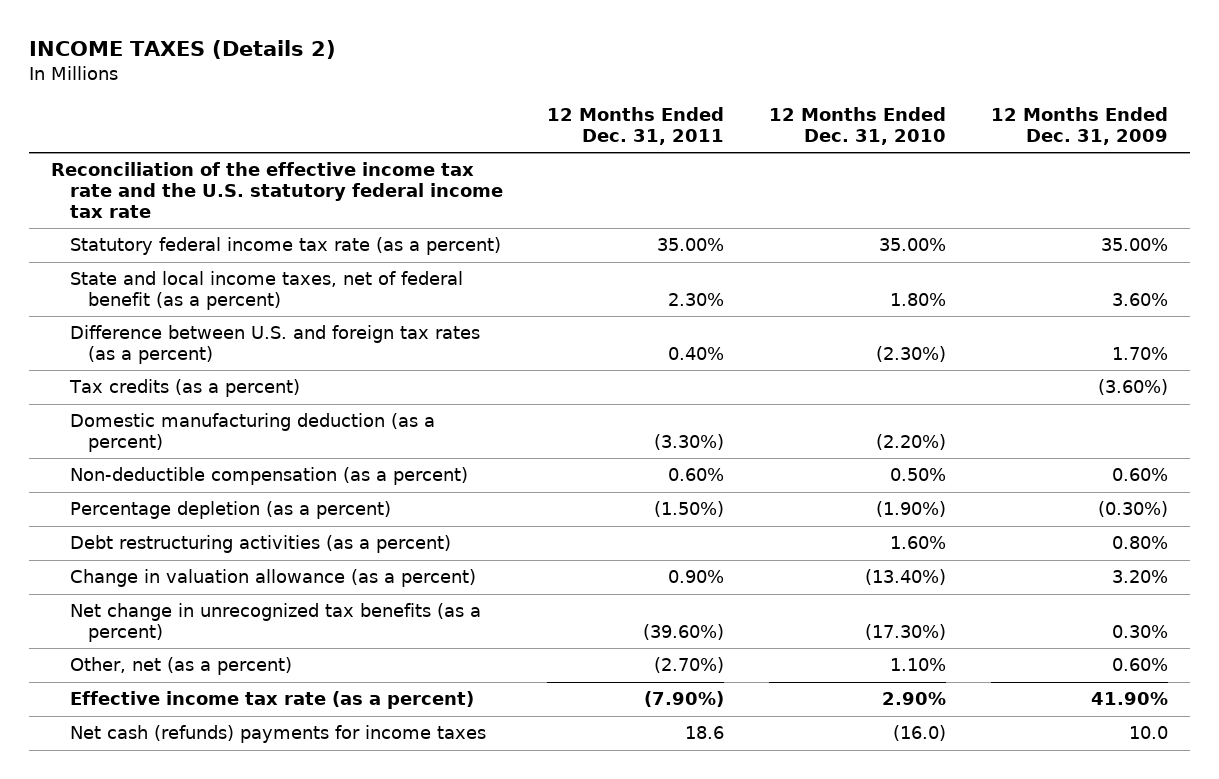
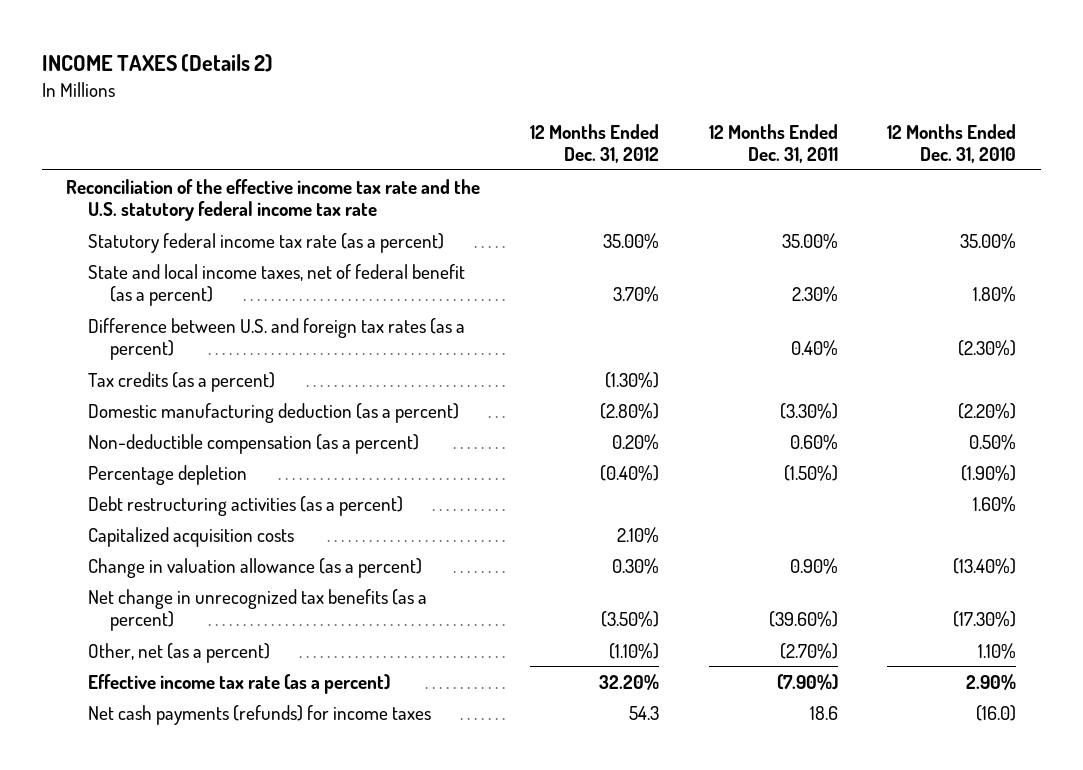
- | 12 Months Ended Dec. 31, 2011 | 12 Months Ended Dec. 31, 2010 | 12 Months Ended Dec. 31, 2009
+ | 12 Months Ended Dec. 31, 2012 | 12 Months Ended Dec. 31, 2011 | 12 Months Ended Dec. 31, 2010
- Percentage depletion (as a percent) | (1.50%) | (1.90%) | (0.30%)
+ Percentage depletion | (0.40%) | (1.50%) | (1.90%)
+ Capitalized acquisition costs | 2.10% | |
- Net cash (refunds) payments for income taxes | 18.6 | (16.0) | 10.0
+ Net cash payments (refunds) for income taxes | 54.3 | 18.6 | (16.0)

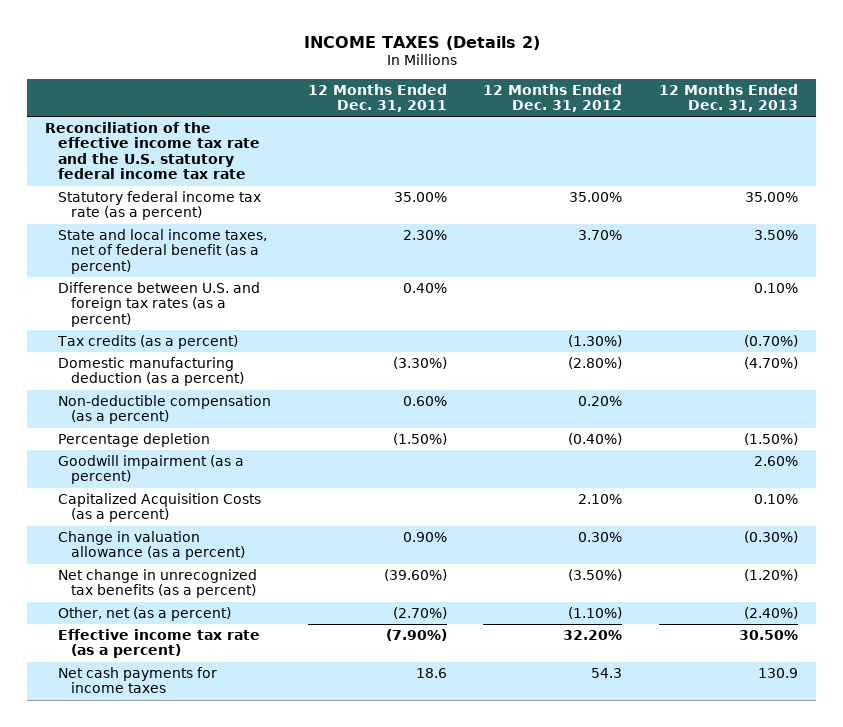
- | 12 Months Ended Dec. 31, 2012 | 12 Months Ended Dec. 31, 2011 | 12 Months Ended Dec. 31, 2010
+ | 12 Months Ended Dec. 31, 2011 | 12 Months Ended Dec. 31, 2012 | 12 Months Ended Dec. 31, 2013
- Debt restructuring activities (as a percent) | | | 1.60%
- Capitalized acquisition costs | 2.10% | |
+ Goodwill impairment (as a percent) | | | 2.60%
+ Capitalized Acquisition Costs (as a percent) | | 2.10% | 0.10%
- Net cash payments (refunds) for income taxes | 54.3 | 18.6 | (16.0)
+ Net cash payments for income taxes | 18.6 | 54.3 | 130.9

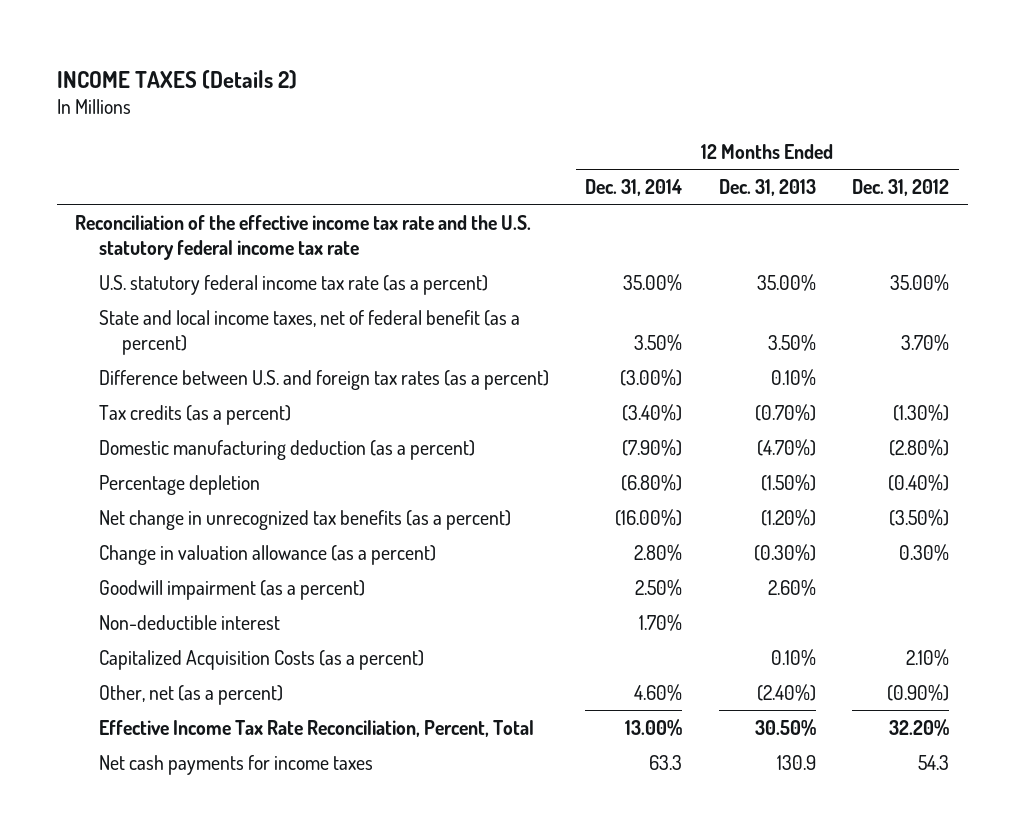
- | 12 Months Ended Dec. 31, 2011 | 12 Months Ended Dec. 31, 2012 | 12 Months Ended Dec. 31, 2013
+ | 12 Months Ended Dec. 31, 2014 | 12 Months Ended Dec. 31, 2013 | 12 Months Ended Dec. 31, 2012
- Statutory federal income tax rate (as a percent) | 35.00% | 35.00% | 35.00%
+ U.S. statutory federal income tax rate (as a percent) | 35.00% | 35.00% | 35.00%
- Non-deductible compensation (as a percent) | 0.60% | 0.20% |
moved up: Net change in unrecognized tax benefits (as a percent) | (16.00%) | (1.20%) | (3.50%)
moved up: Change in valuation allowance (as a percent) | 2.80% | (0.30%) | 0.30%
+ Non-deductible interest | 1.70% | |
- Other, net (as a percent) | (2.70%) | (1.10%) | (2.40%)
- Effective income tax rate (as a percent) | (7.90%) | 32.20% | 30.50%
+ Other, net (as a percent) | 4.60% | (2.40%) | (0.90%)
+ Effective Income Tax Rate Reconciliation, Percent, Total | 13.00% | 30.50% | 32.20%

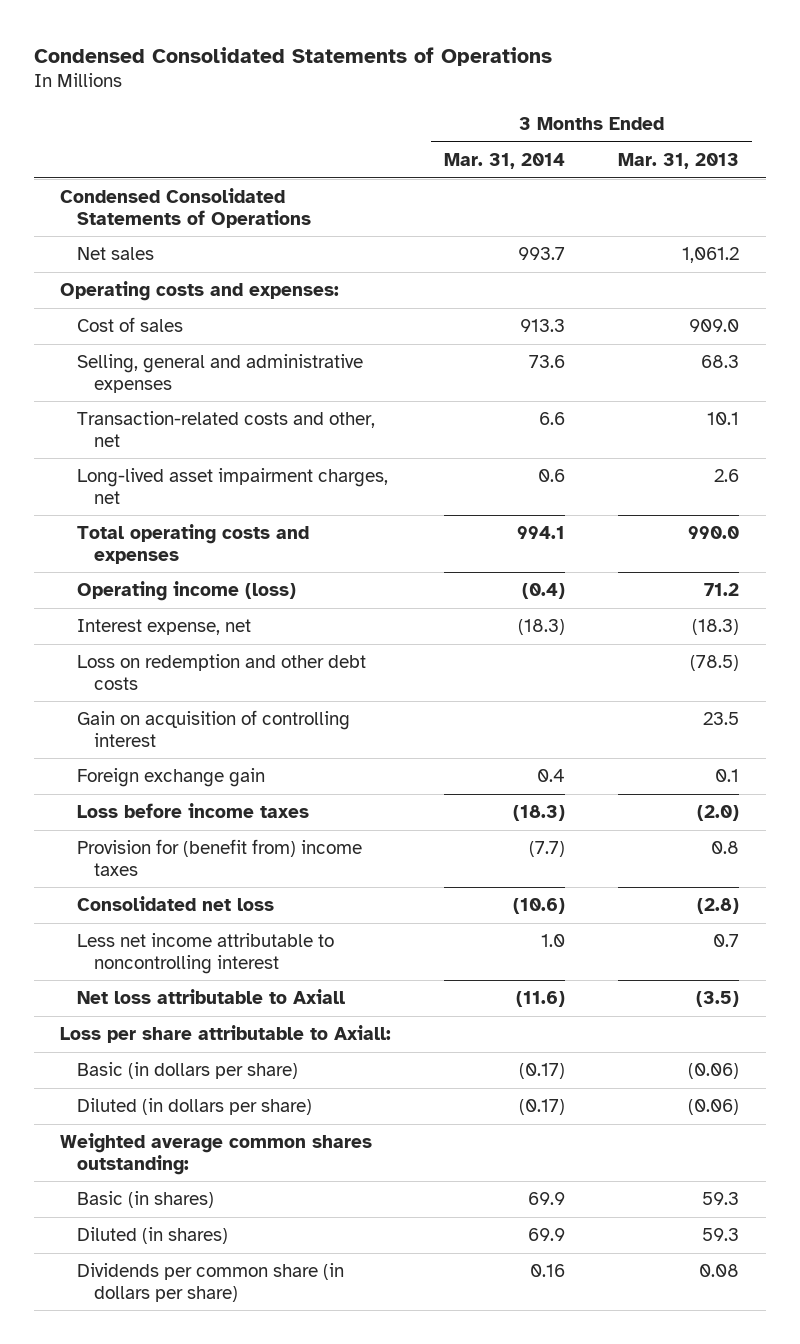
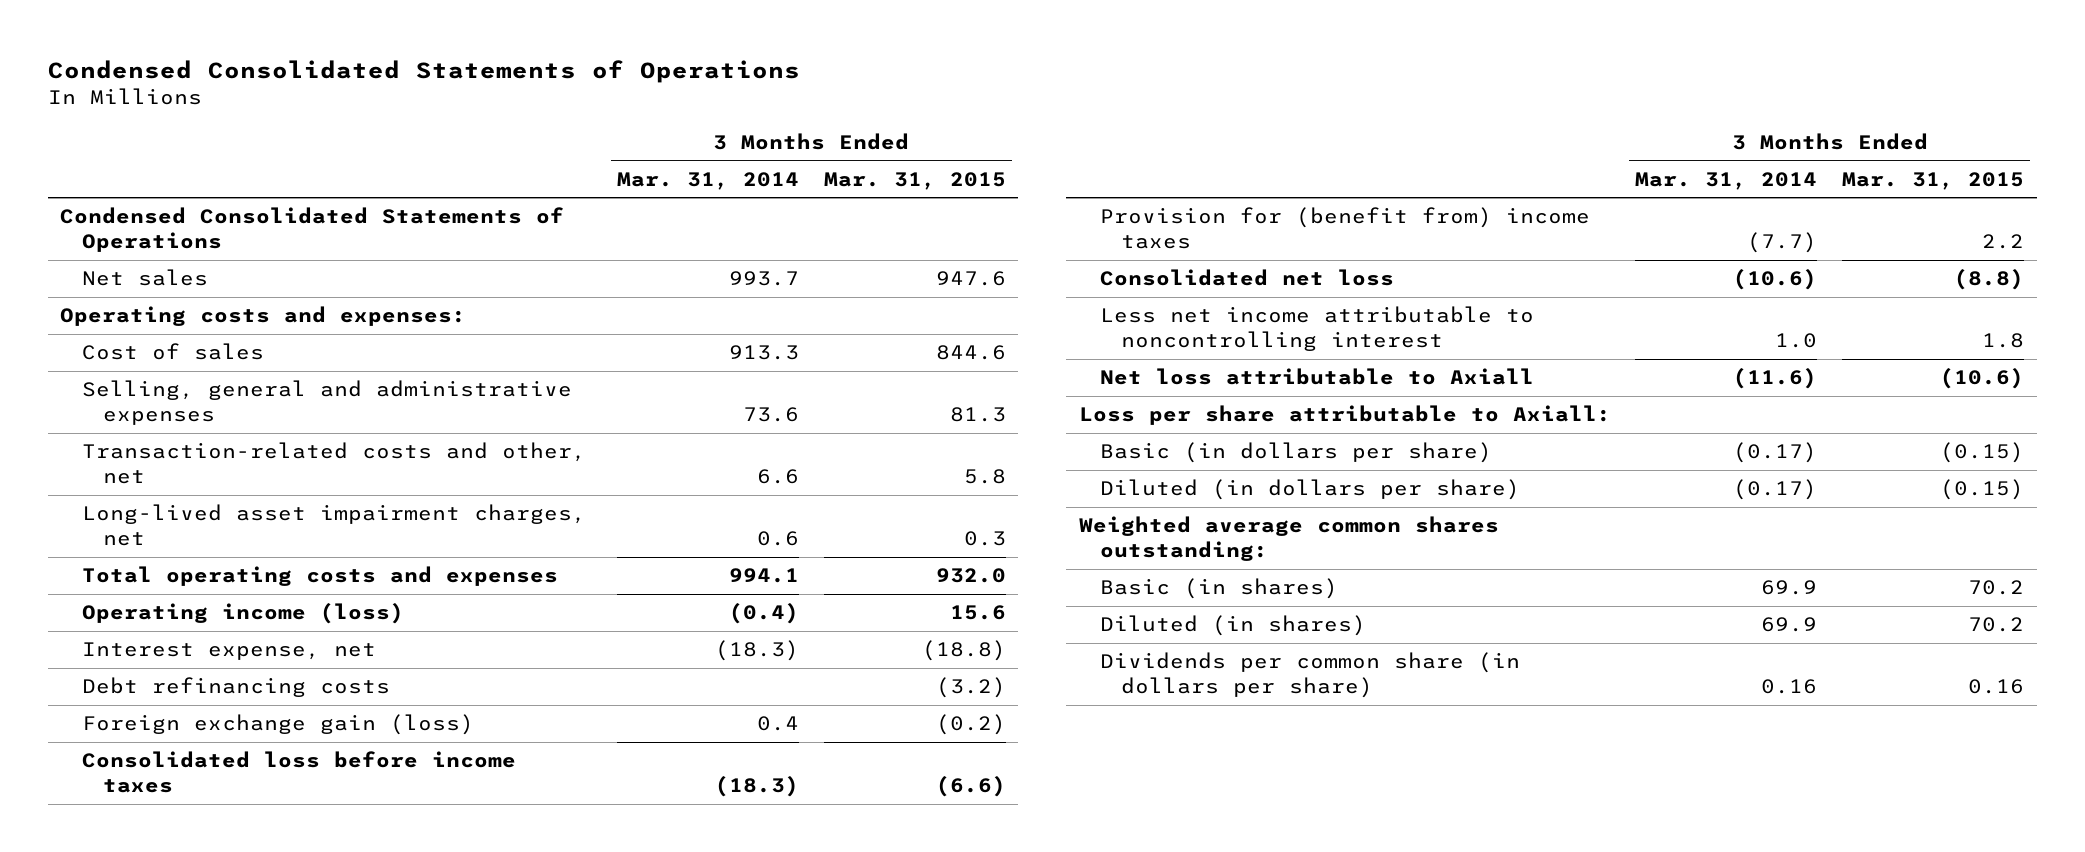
- | 3 Months Ended Mar. 31, 2014 | 3 Months Ended Mar. 31, 2013
+ | 3 Months Ended Mar. 31, 2014 | 3 Months Ended Mar. 31, 2015
- Loss on redemption and other debt costs | | (78.5)
- Gain on acquisition of controlling interest | | 23.5
- Foreign exchange gain | 0.4 | 0.1
- Loss before income taxes | (18.3) | (2.0)
+ Debt refinancing costs | | (3.2)
+ Foreign exchange gain (loss) | 0.4 | (0.2)
+ Consolidated loss before income taxes | (18.3) | (6.6)

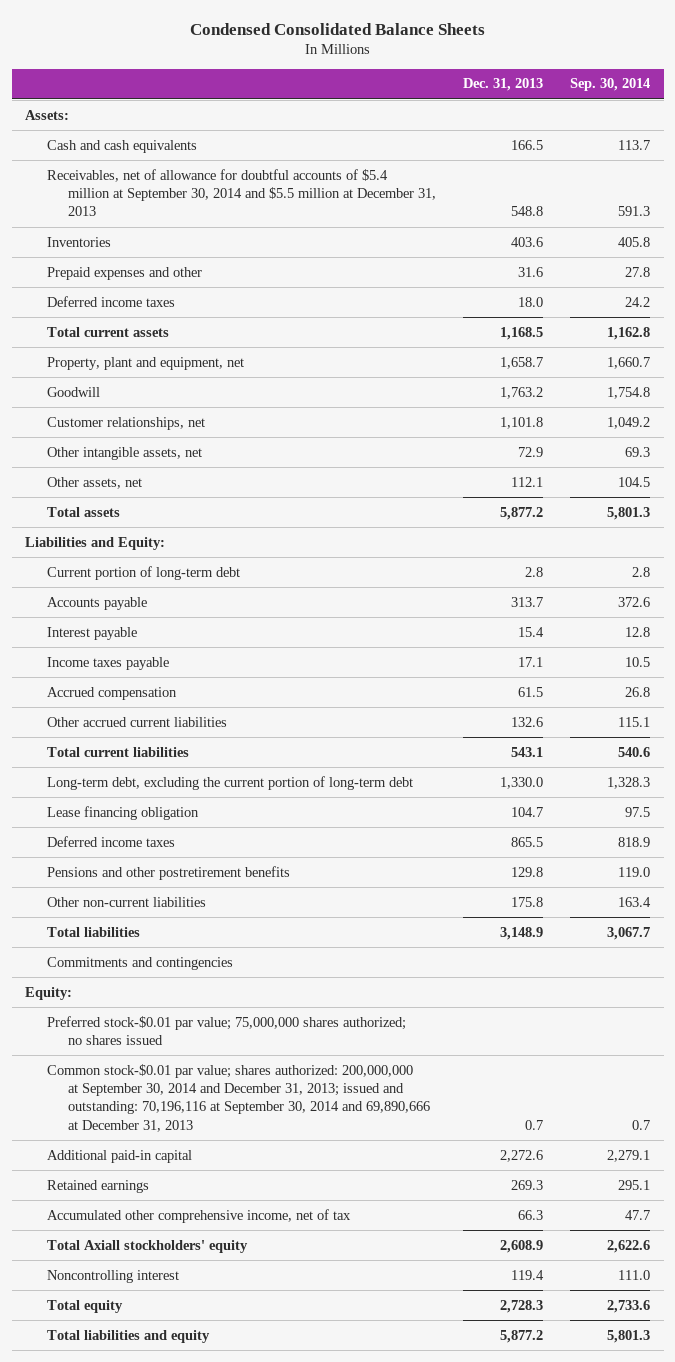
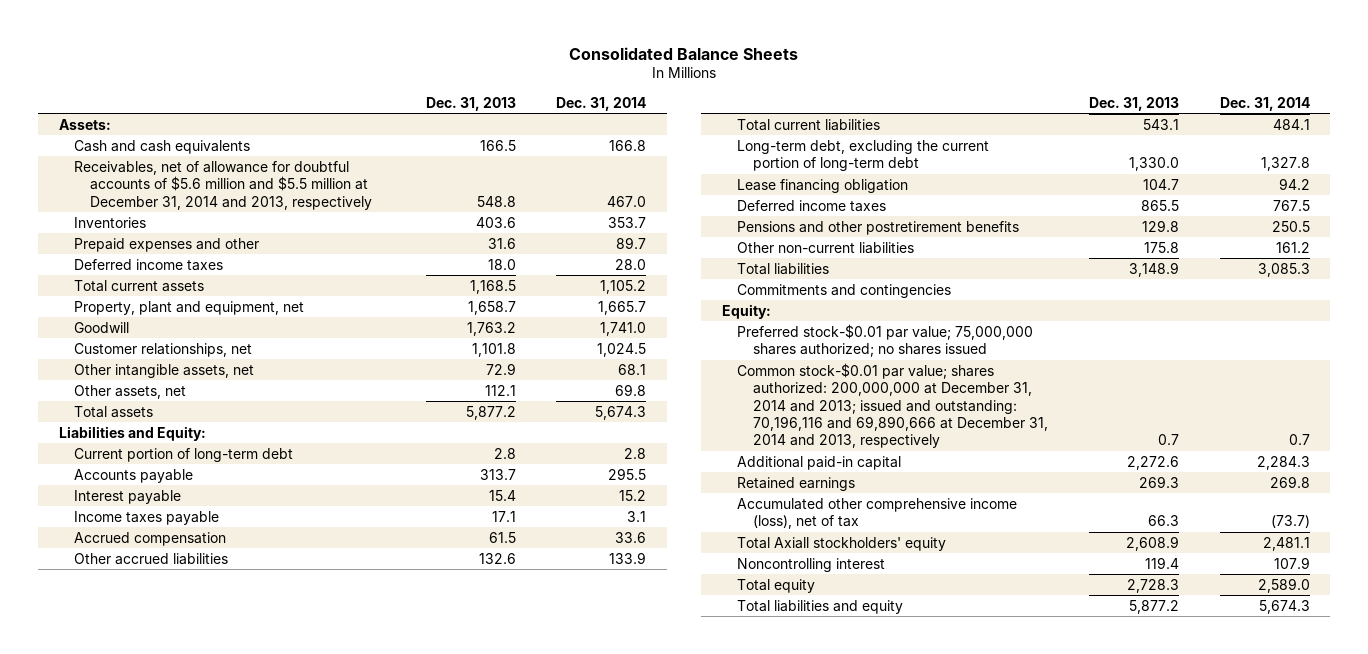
- Condensed Consolidated Balance Sheets
+ Consolidated Balance Sheets
- | Dec. 31, 2013 | Sep. 30, 2014
+ | Dec. 31, 2013 | Dec. 31, 2014
- Receivables, net of allowance for doubtful accounts of $5.4 million at September 30, 2014 and $5.5 million at December 31, 2013 | 548.8 | 591.3
+ Receivables, net of allowance for doubtful accounts of $5.6 million and $5.5 million at December 31, 2014 and 2013, respectively | 548.8 | 467.0
- Other accrued current liabilities | 132.6 | 115.1
+ Other accrued liabilities | 132.6 | 133.9
- Common stock-$0.01 par value; shares authorized: 200,000,000 at September 30, 2014 and December 31, 2013; issued and outstanding: 70,196,116 at September 30, 2014 and 69,890,666 at December 31, 2013 | 0.7 | 0.7
+ Common stock-$0.01 par value; shares authorized: 200,000,000 at December 31, 2014 and 2013; issued and outstanding: 70,196,116 and 69,890,666 at December 31, 2014 and 2013, respectively | 0.7 | 0.7
- Accumulated other comprehensive income, net of tax | 66.3 | 47.7
+ Accumulated other comprehensive income (loss), net of tax | 66.3 | (73.7)

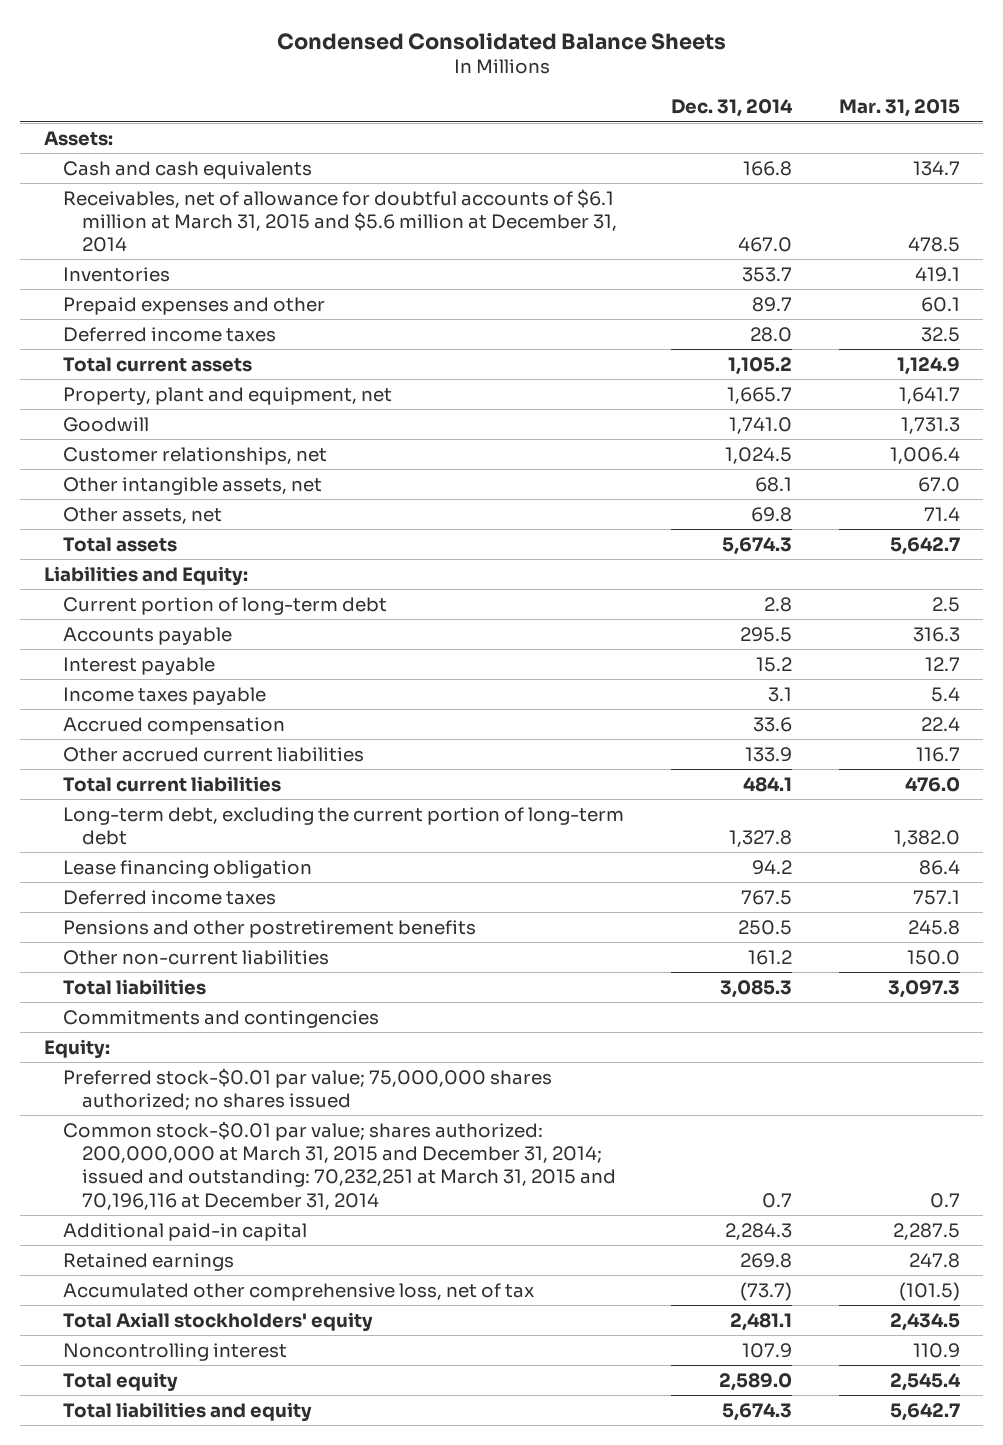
- Consolidated Balance Sheets
+ Condensed Consolidated Balance Sheets
- | Dec. 31, 2013 | Dec. 31, 2014
+ | Dec. 31, 2014 | Mar. 31, 2015
- Receivables, net of allowance for doubtful accounts of $5.6 million and $5.5 million at December 31, 2014 and 2013, respectively | 548.8 | 467.0
+ Receivables, net of allowance for doubtful accounts of $6.1 million at March 31, 2015 and $5.6 million at December 31, 2014 | 467.0 | 478.5
- Other accrued liabilities | 132.6 | 133.9
+ Other accrued current liabilities | 133.9 | 116.7
- Common stock-$0.01 par value; shares authorized: 200,000,000 at December 31, 2014 and 2013; issued and outstanding: 70,196,116 and 69,890,666 at December 31, 2014 and 2013, respectively | 0.7 | 0.7
+ Common stock-$0.01 par value; shares authorized: 200,000,000 at March 31, 2015 and December 31, 2014; issued and outstanding: 70,232,251 at March 31, 2015 and 70,196,116 at December 31, 2014 | 0.7 | 0.7
- Accumulated other comprehensive income (loss), net of tax | 66.3 | (73.7)
+ Accumulated other comprehensive loss, net of tax | (73.7) | (101.5)

